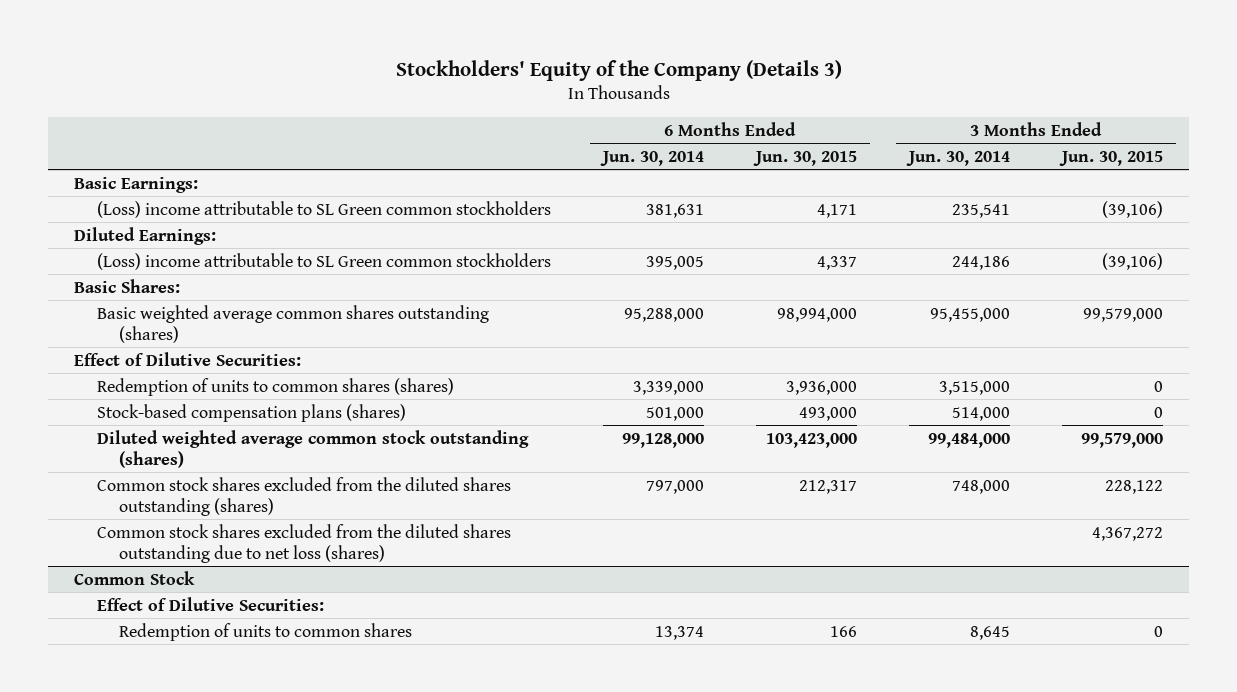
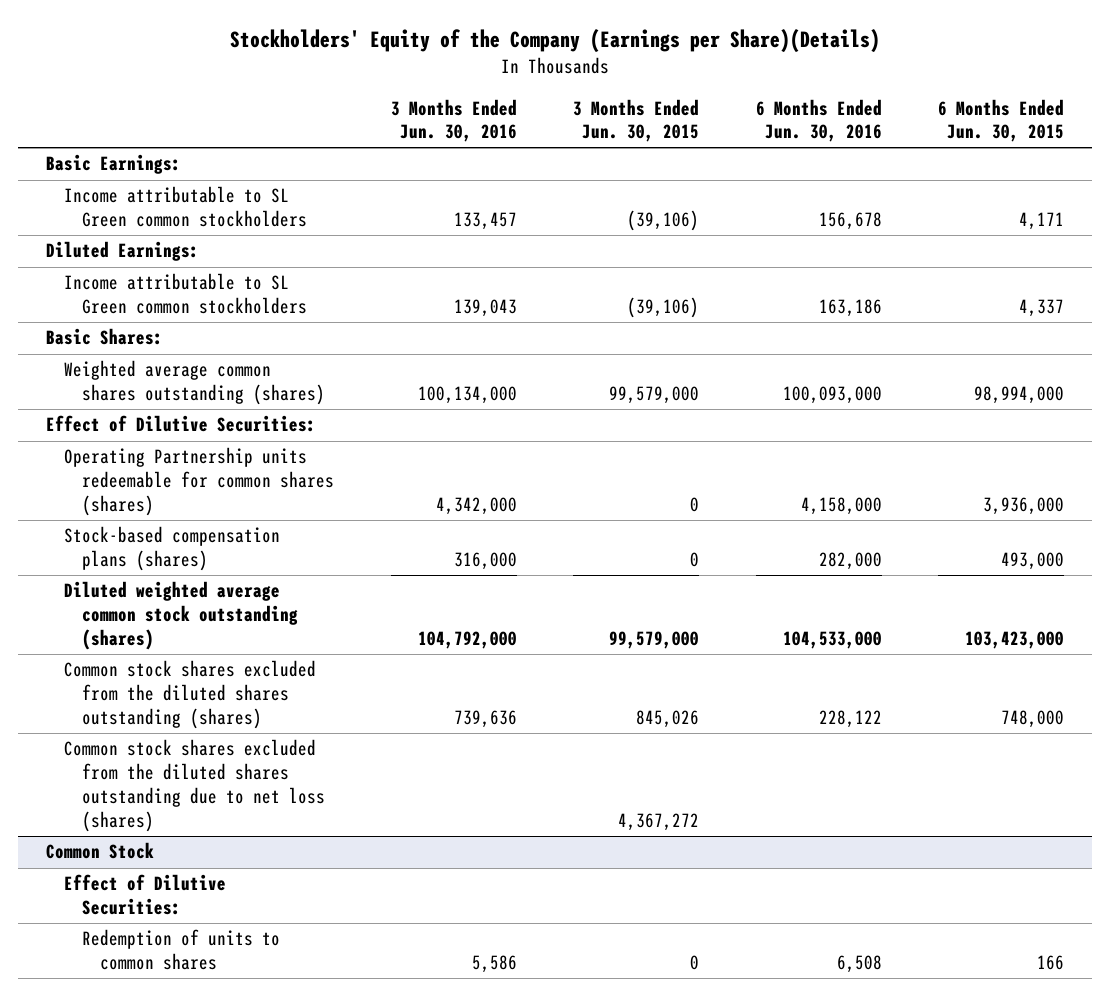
- Stockholders' Equity of the Company (Details 3)
+ Stockholders' Equity of the Company (Earnings per Share)(Details)
- | 6 Months Ended Jun. 30, 2014 | 6 Months Ended Jun. 30, 2015 | 3 Months Ended Jun. 30, 2014 | 3 Months Ended Jun. 30, 2015
+ | 3 Months Ended Jun. 30, 2016 | 3 Months Ended Jun. 30, 2015 | 6 Months Ended Jun. 30, 2016 | 6 Months Ended Jun. 30, 2015
- (Loss) income attributable to SL Green common stockholders | 381,631 | 4,171 | 235,541 | (39,106)
+ Income attributable to SL Green common stockholders | 133,457 | (39,106) | 156,678 | 4,171
- (Loss) income attributable to SL Green common stockholders | 395,005 | 4,337 | 244,186 | (39,106)
+ Income attributable to SL Green common stockholders | 139,043 | (39,106) | 163,186 | 4,337
- Basic weighted average common shares outstanding (shares) | 95,288,000 | 98,994,000 | 95,455,000 | 99,579,000
+ Weighted average common shares outstanding (shares) | 100,134,000 | 99,579,000 | 100,093,000 | 98,994,000
- Redemption of units to common shares (shares) | 3,339,000 | 3,936,000 | 3,515,000 | 0
+ Operating Partnership units redeemable for common shares (shares) | 4,342,000 | 0 | 4,158,000 | 3,936,000
- Common stock shares excluded from the diluted shares outstanding (shares) | 797,000 | 212,317 | 748,000 | 228,122
+ Common stock shares excluded from the diluted shares outstanding (shares) | 739,636 | 845,026 | 228,122 | 748,000

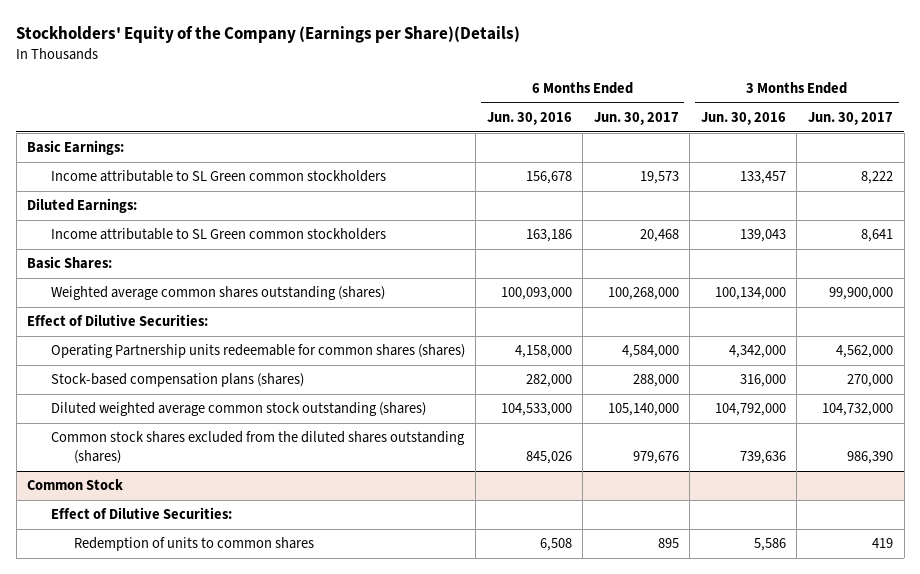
- | 3 Months Ended Jun. 30, 2016 | 3 Months Ended Jun. 30, 2015 | 6 Months Ended Jun. 30, 2016 | 6 Months Ended Jun. 30, 2015
+ | 6 Months Ended Jun. 30, 2016 | 6 Months Ended Jun. 30, 2017 | 3 Months Ended Jun. 30, 2016 | 3 Months Ended Jun. 30, 2017
- Common stock shares excluded from the diluted shares outstanding (shares) | 739,636 | 845,026 | 228,122 | 748,000
- Common stock shares excluded from the diluted shares outstanding due to net loss (shares) | | 4,367,272 | |
+ Common stock shares excluded from the diluted shares outstanding (shares) | 845,026 | 979,676 | 739,636 | 986,390

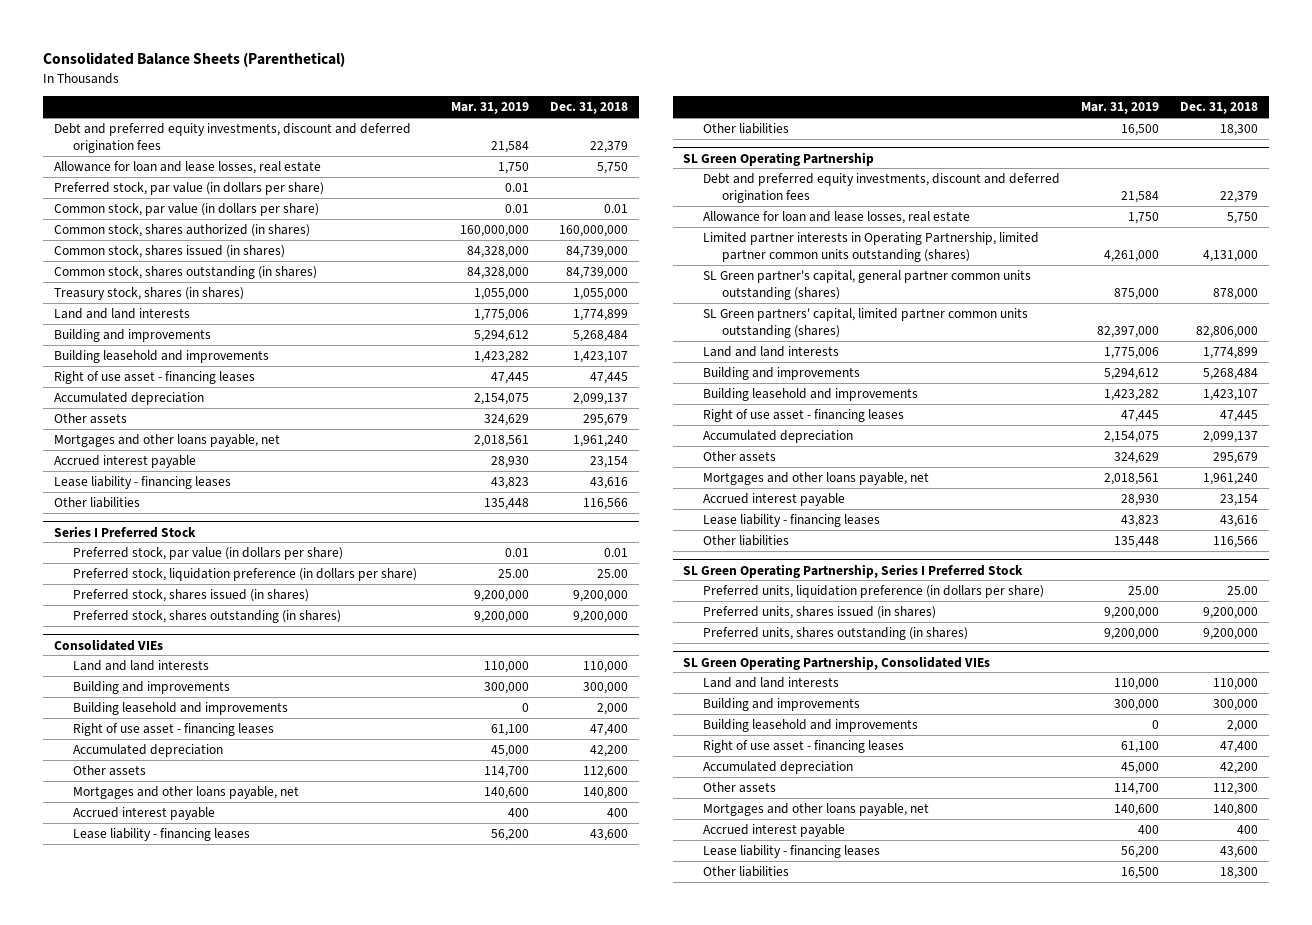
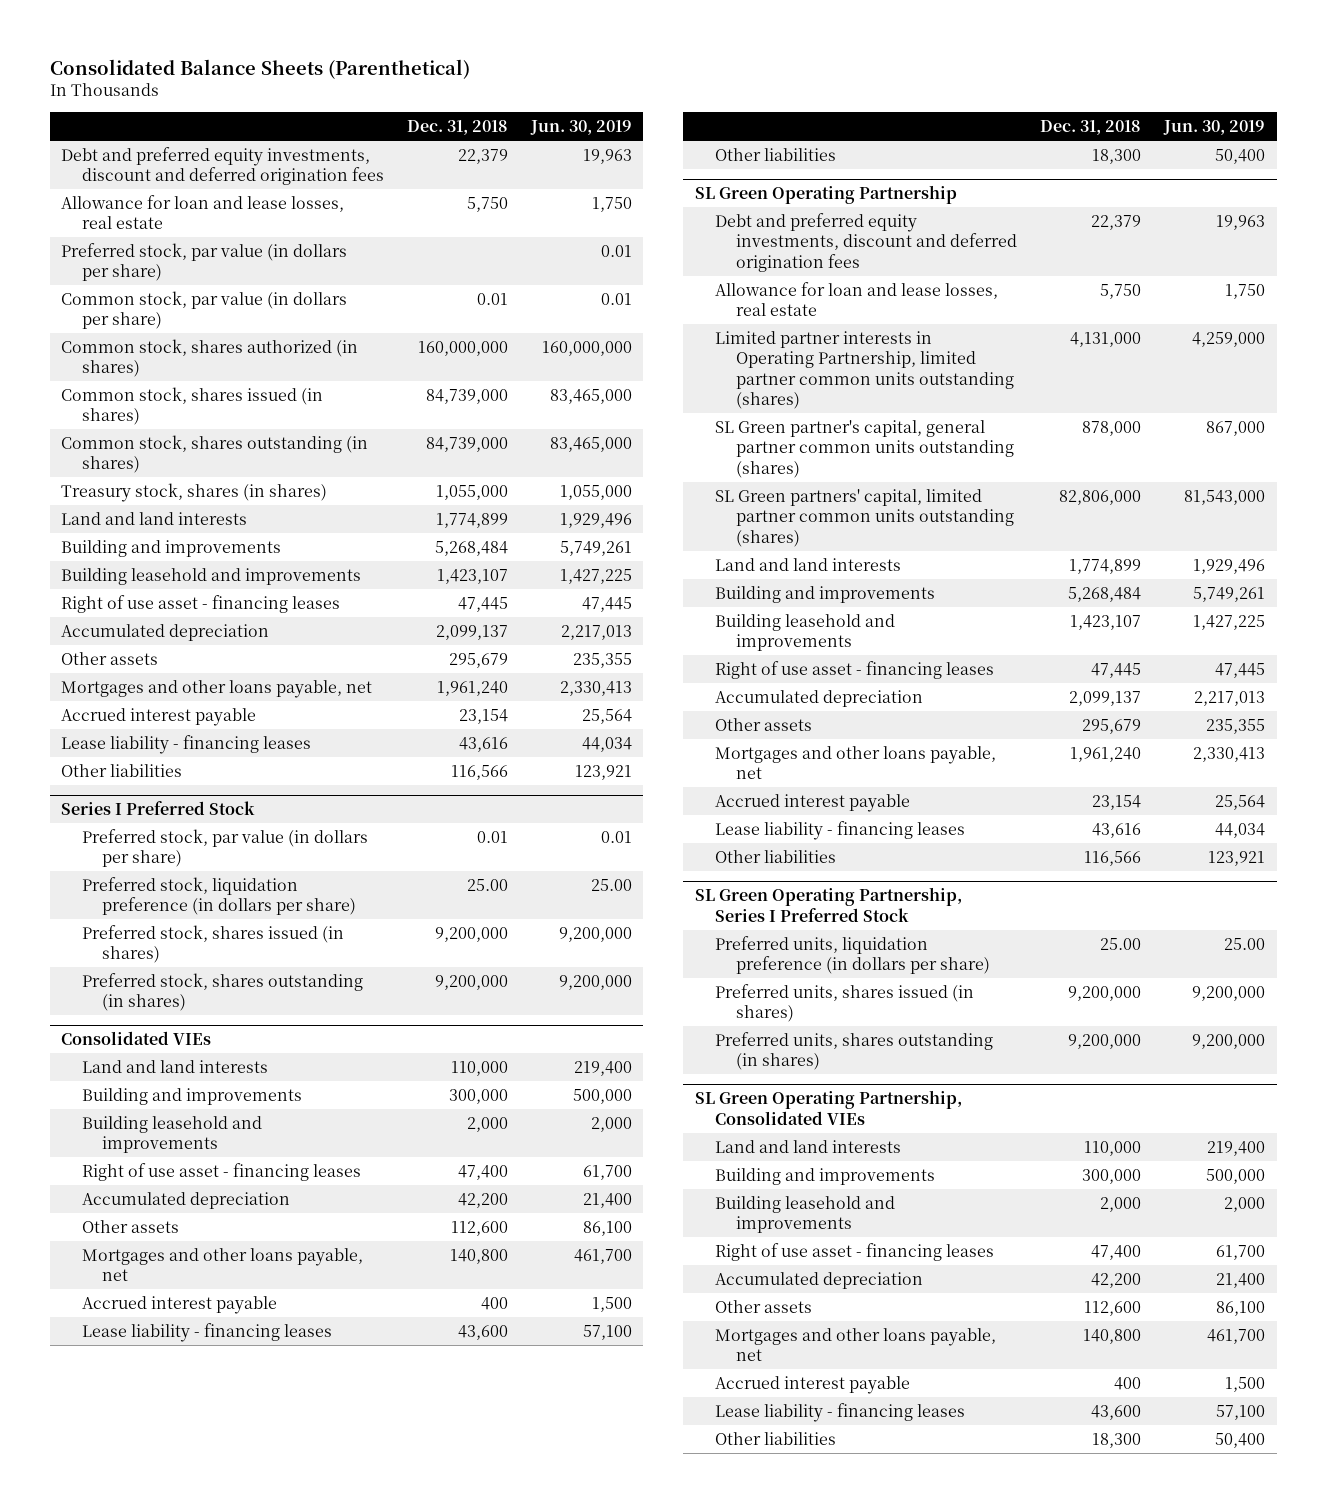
- | Mar. 31, 2019 | Dec. 31, 2018
+ | Dec. 31, 2018 | Jun. 30, 2019
@ SL Green Operating Partnership, Consolidated VIEs
- Other assets | 114,700 | 112,300
+ Other assets | 112,600 | 86,100

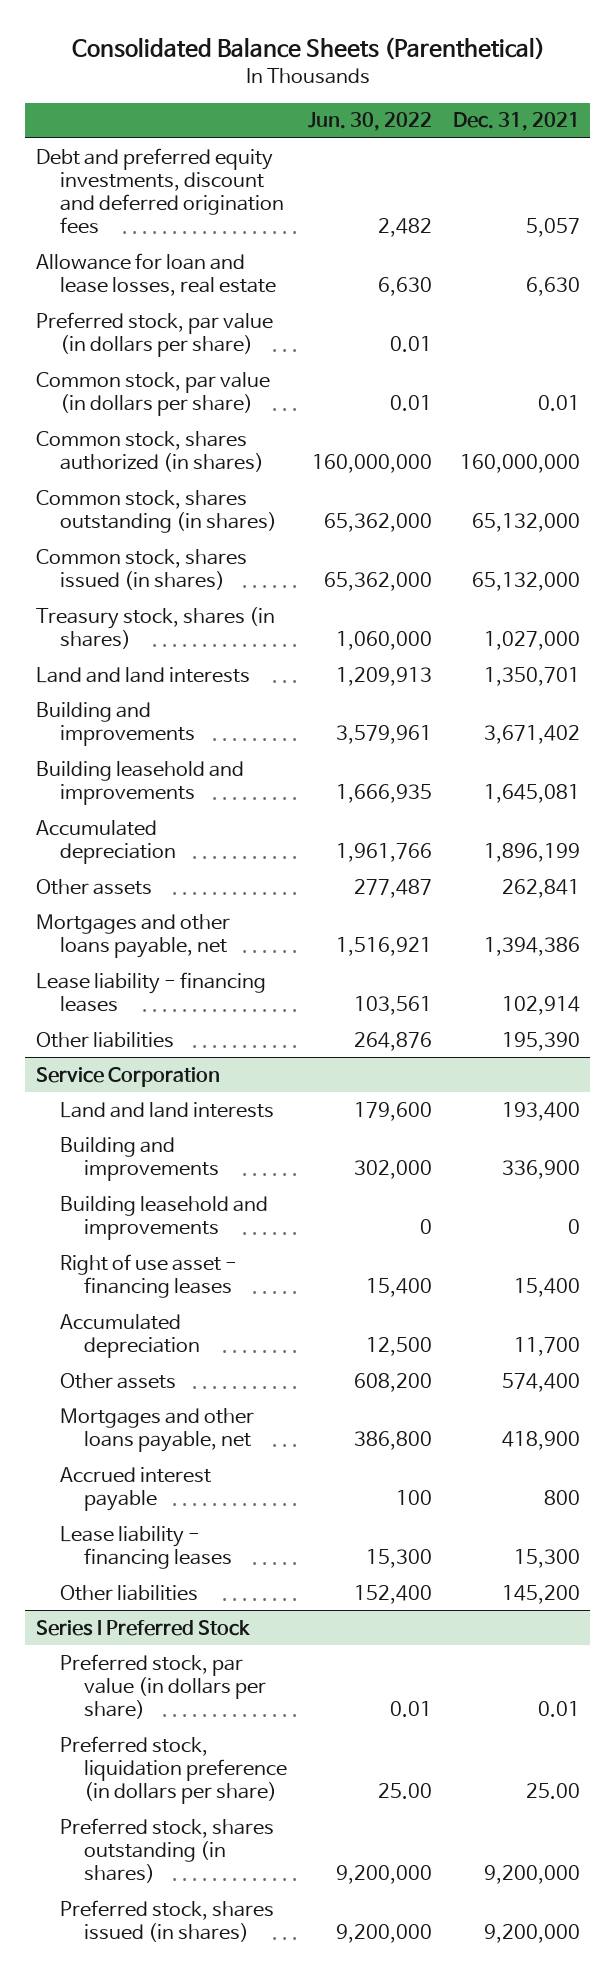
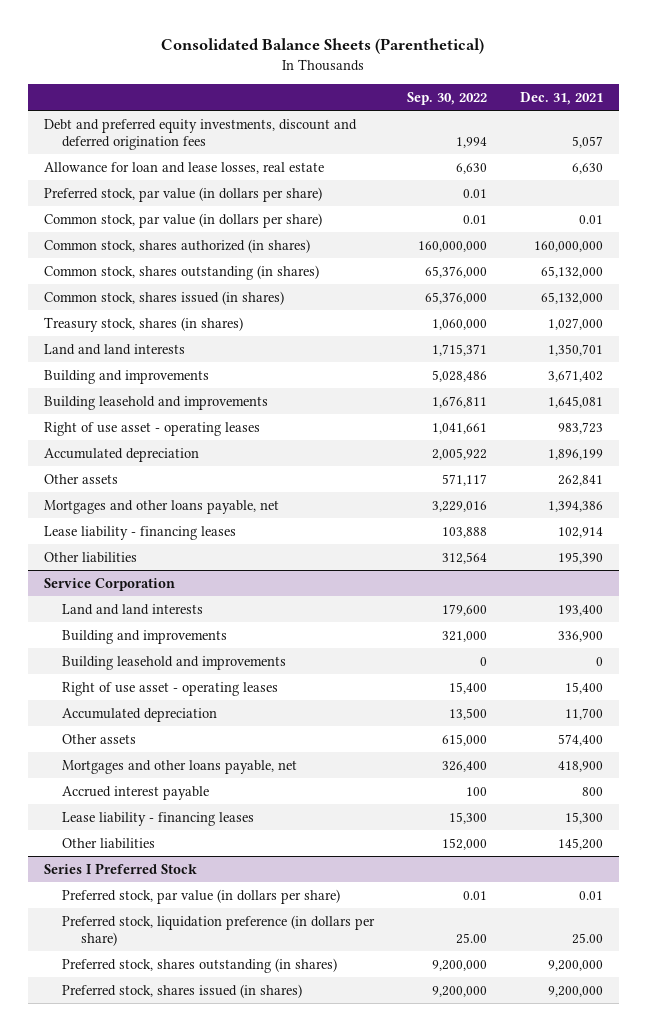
- | Jun. 30, 2022 | Dec. 31, 2021
+ | Sep. 30, 2022 | Dec. 31, 2021
+ Right of use asset - operating leases | 1,041,661 | 983,723
@ Service Corporation
- Right of use asset - financing leases | 15,400 | 15,400
+ Right of use asset - operating leases | 15,400 | 15,400

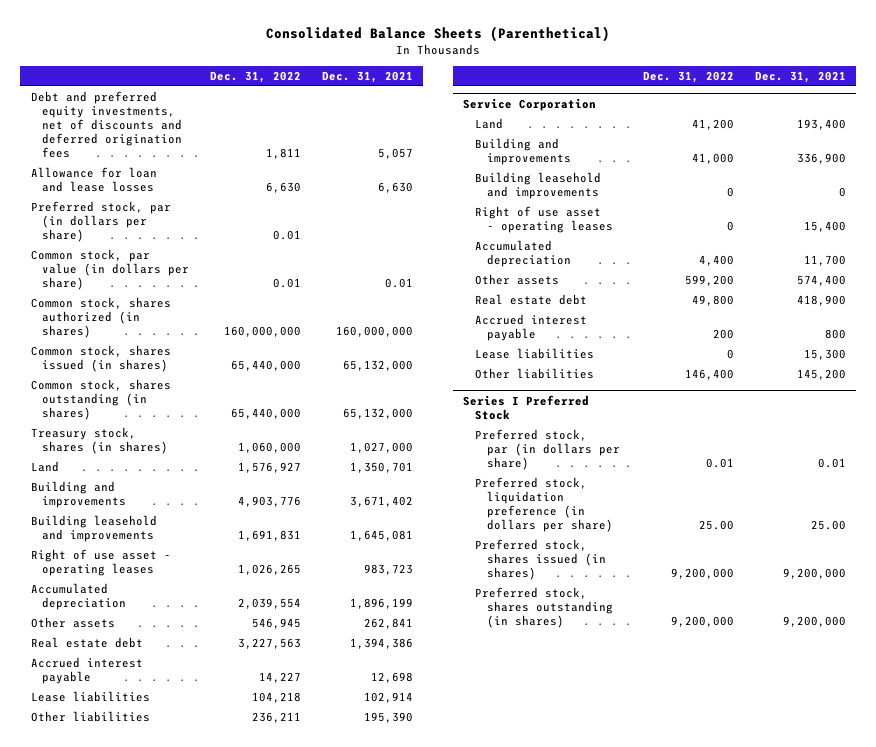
- | Sep. 30, 2022 | Dec. 31, 2021
+ | Dec. 31, 2022 | Dec. 31, 2021
- Debt and preferred equity investments, discount and deferred origination fees | 1,994 | 5,057
- Allowance for loan and lease losses, real estate | 6,630 | 6,630
- Preferred stock, par value (in dollars per share) | 0.01 |
+ Debt and preferred equity investments, net of discounts and deferred origination fees | 1,811 | 5,057
+ Allowance for loan and lease losses | 6,630 | 6,630
+ Preferred stock, par (in dollars per share) | 0.01 |
moved down: Common stock, shares outstanding (in shares) | 65,440,000 | 65,132,000
- Land and land interests | 1,715,371 | 1,350,701
+ Land | 1,576,927 | 1,350,701
- Mortgages and other loans payable, net | 3,229,016 | 1,394,386
- Lease liability - financing leases | 103,888 | 102,914
+ Real estate debt | 3,227,563 | 1,394,386
+ Accrued interest payable | 14,227 | 12,698
+ Lease liabilities | 104,218 | 102,914
@ Service Corporation
- Land and land interests | 179,600 | 193,400
+ Land | 41,200 | 193,400
- Mortgages and other loans payable, net | 326,400 | 418,900
+ Real estate debt | 49,800 | 418,900
- Lease liability - financing leases | 15,300 | 15,300
+ Lease liabilities | 0 | 15,300
@ Series I Preferred Stock
- Preferred stock, par value (in dollars per share) | 0.01 | 0.01
+ Preferred stock, par (in dollars per share) | 0.01 | 0.01
moved down: Preferred stock, shares outstanding (in shares) | 9,200,000 | 9,200,000

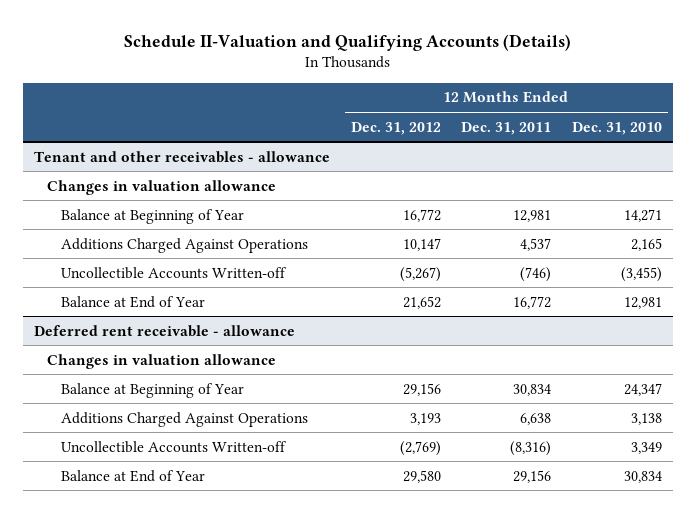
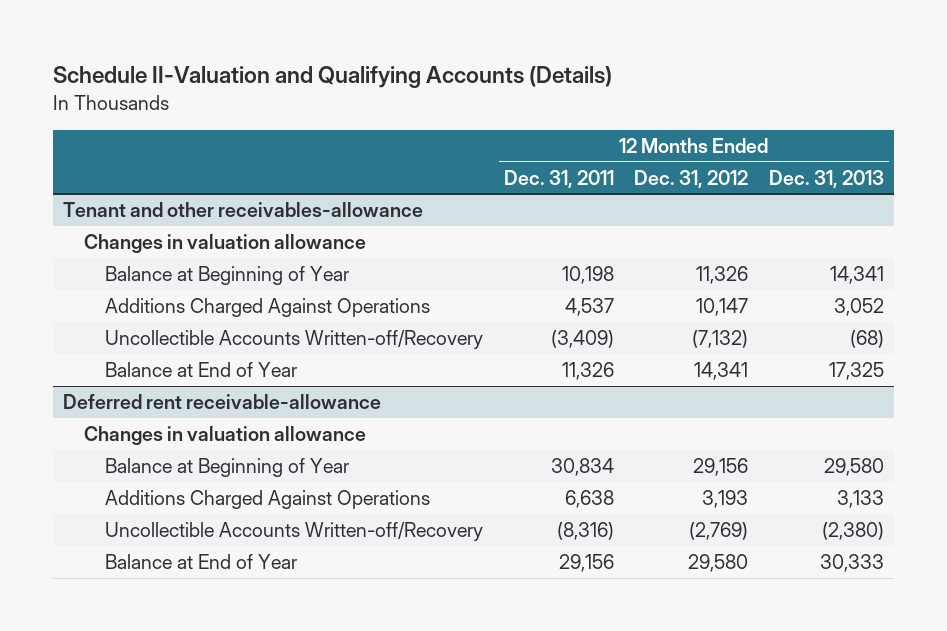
- | 12 Months Ended Dec. 31, 2012 | 12 Months Ended Dec. 31, 2011 | 12 Months Ended Dec. 31, 2010
+ | 12 Months Ended Dec. 31, 2011 | 12 Months Ended Dec. 31, 2012 | 12 Months Ended Dec. 31, 2013
- Tenant and other receivables - allowance
+ Tenant and other receivables-allowance
- Balance at Beginning of Year | 16,772 | 12,981 | 14,271
+ Balance at Beginning of Year | 10,198 | 11,326 | 14,341
- Uncollectible Accounts Written-off | (5,267) | (746) | (3,455)
- Balance at End of Year | 21,652 | 16,772 | 12,981
- Deferred rent receivable - allowance
+ Uncollectible Accounts Written-off/Recovery | (3,409) | (7,132) | (68)
+ Balance at End of Year | 11,326 | 14,341 | 17,325
+ Deferred rent receivable-allowance
- Uncollectible Accounts Written-off | (2,769) | (8,316) | 3,349
+ Uncollectible Accounts Written-off/Recovery | (8,316) | (2,769) | (2,380)

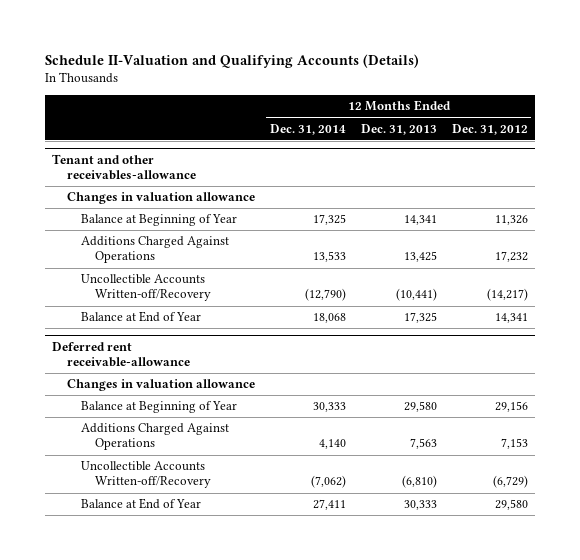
- | 12 Months Ended Dec. 31, 2011 | 12 Months Ended Dec. 31, 2012 | 12 Months Ended Dec. 31, 2013
+ | 12 Months Ended Dec. 31, 2014 | 12 Months Ended Dec. 31, 2013 | 12 Months Ended Dec. 31, 2012
@ Tenant and other receivables-allowance
- Additions Charged Against Operations | 4,537 | 10,147 | 3,052
- Uncollectible Accounts Written-off/Recovery | (3,409) | (7,132) | (68)
+ Additions Charged Against Operations | 13,533 | 13,425 | 17,232
+ Uncollectible Accounts Written-off/Recovery | (12,790) | (10,441) | (14,217)
@ Deferred rent receivable-allowance
- Additions Charged Against Operations | 6,638 | 3,193 | 3,133
- Uncollectible Accounts Written-off/Recovery | (8,316) | (2,769) | (2,380)
+ Additions Charged Against Operations | 4,140 | 7,563 | 7,153
+ Uncollectible Accounts Written-off/Recovery | (7,062) | (6,810) | (6,729)

